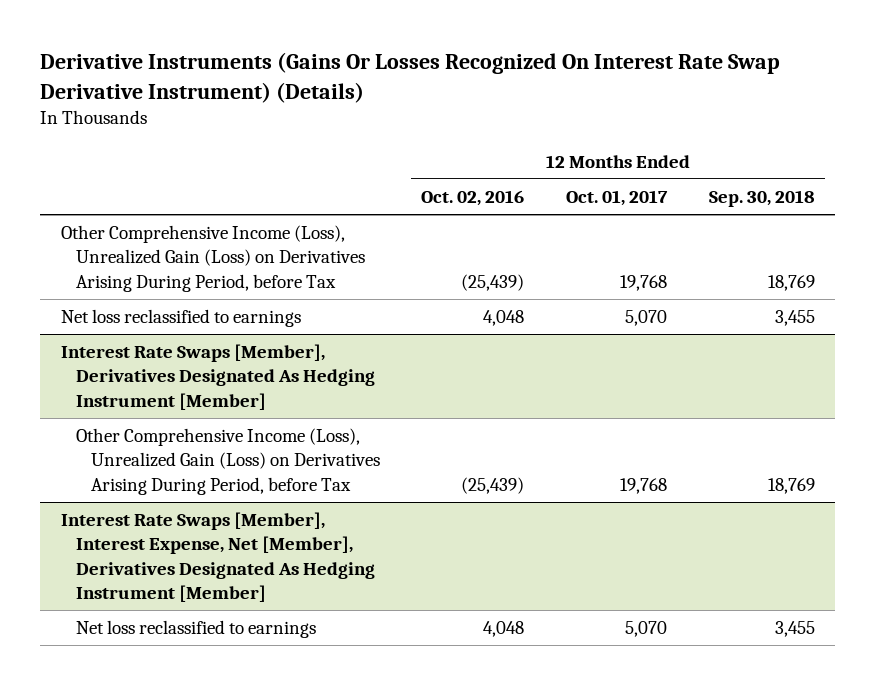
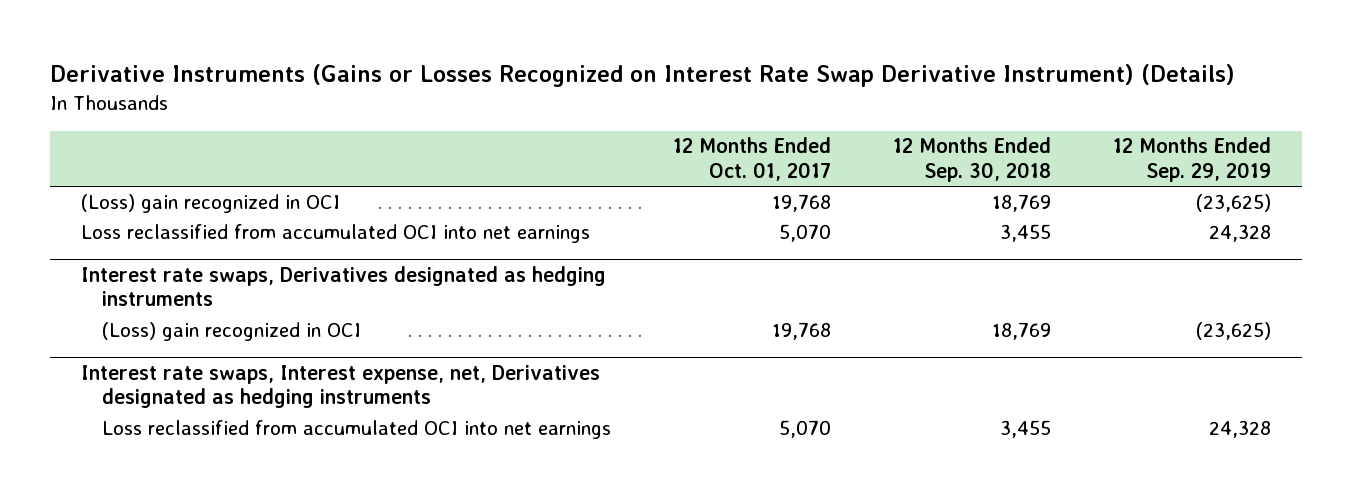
- Derivative Instruments (Gains Or Losses Recognized On Interest Rate Swap Derivative Instrument) (Details)
+ Derivative Instruments (Gains or Losses Recognized on Interest Rate Swap Derivative Instrument) (Details)
- | 12 Months Ended Oct. 02, 2016 | 12 Months Ended Oct. 01, 2017 | 12 Months Ended Sep. 30, 2018
+ | 12 Months Ended Oct. 01, 2017 | 12 Months Ended Sep. 30, 2018 | 12 Months Ended Sep. 29, 2019
- Other Comprehensive Income (Loss), Unrealized Gain (Loss) on Derivatives Arising During Period, before Tax | (25,439) | 19,768 | 18,769
- Net loss reclassified to earnings | 4,048 | 5,070 | 3,455
- Interest Rate Swaps [Member], Derivatives Designated As Hedging Instrument [Member]
- Other Comprehensive Income (Loss), Unrealized Gain (Loss) on Derivatives Arising During Period, before Tax | (25,439) | 19,768 | 18,769
- Interest Rate Swaps [Member], Interest Expense, Net [Member], Derivatives Designated As Hedging Instrument [Member]
- Net loss reclassified to earnings | 4,048 | 5,070 | 3,455
+ (Loss) gain recognized in OCI | 19,768 | 18,769 | (23,625)
+ Loss reclassified from accumulated OCI into net earnings | 5,070 | 3,455 | 24,328
+ Interest rate swaps, Derivatives designated as hedging instruments
+ (Loss) gain recognized in OCI | 19,768 | 18,769 | (23,625)
+ Interest rate swaps, Interest expense, net, Derivatives designated as hedging instruments
+ Loss reclassified from accumulated OCI into net earnings | 5,070 | 3,455 | 24,328

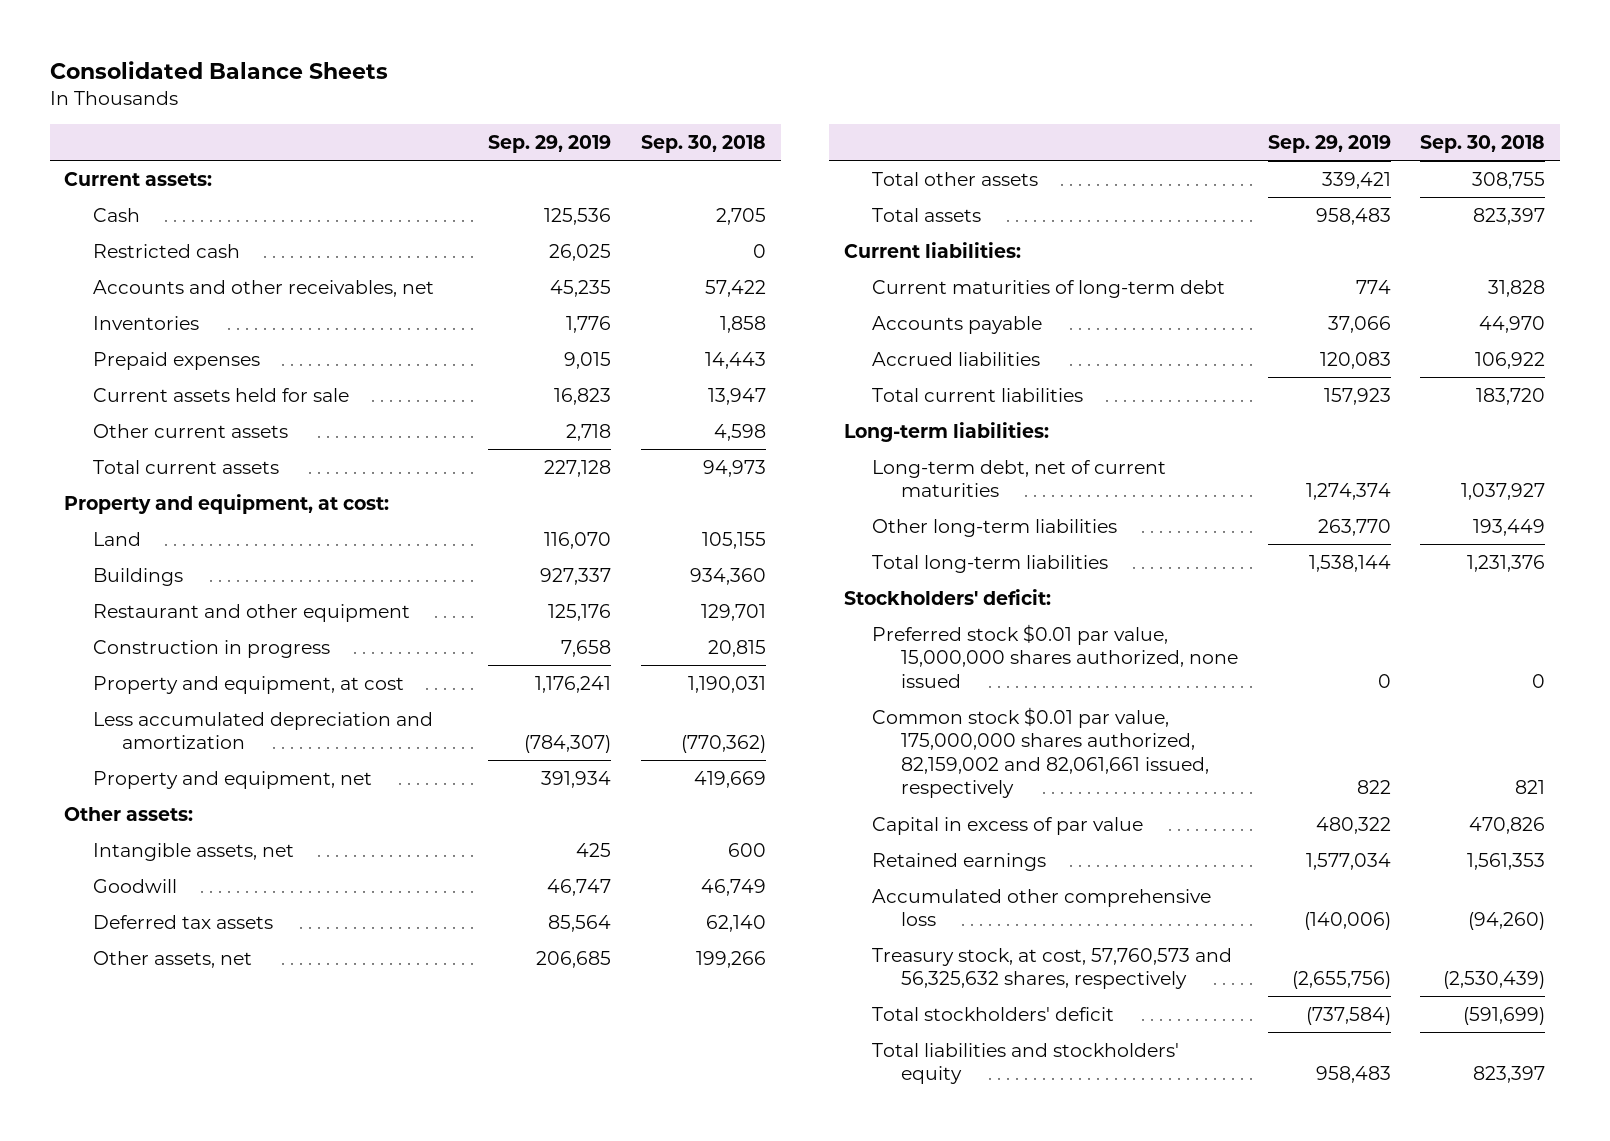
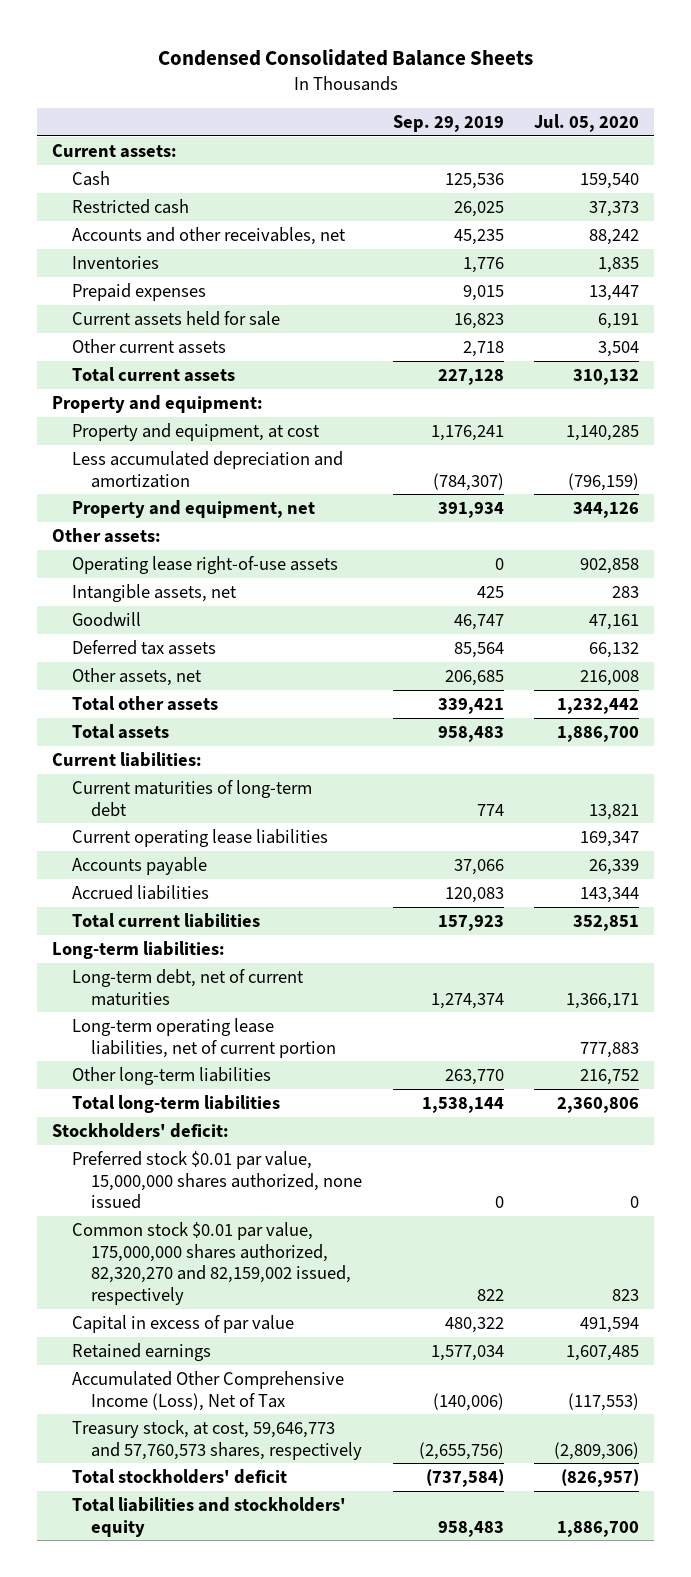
- Consolidated Balance Sheets
+ Condensed Consolidated Balance Sheets
- | Sep. 29, 2019 | Sep. 30, 2018
+ | Sep. 29, 2019 | Jul. 05, 2020
- Property and equipment, at cost:
- Land | 116,070 | 105,155
- Buildings | 927,337 | 934,360
- Restaurant and other equipment | 125,176 | 129,701
- Construction in progress | 7,658 | 20,815
+ Property and equipment:
+ Operating lease right-of-use assets | 0 | 902,858
+ Current operating lease liabilities | | 169,347
+ Long-term operating lease liabilities, net of current portion | | 777,883
- Common stock $0.01 par value, 175,000,000 shares authorized, 82,159,002 and 82,061,661 issued, respectively | 822 | 821
+ Common stock $0.01 par value, 175,000,000 shares authorized, 82,320,270 and 82,159,002 issued, respectively | 822 | 823
- Accumulated other comprehensive loss | (140,006) | (94,260)
- Treasury stock, at cost, 57,760,573 and 56,325,632 shares, respectively | (2,655,756) | (2,530,439)
+ Accumulated Other Comprehensive Income (Loss), Net of Tax | (140,006) | (117,553)
+ Treasury stock, at cost, 59,646,773 and 57,760,573 shares, respectively | (2,655,756) | (2,809,306)

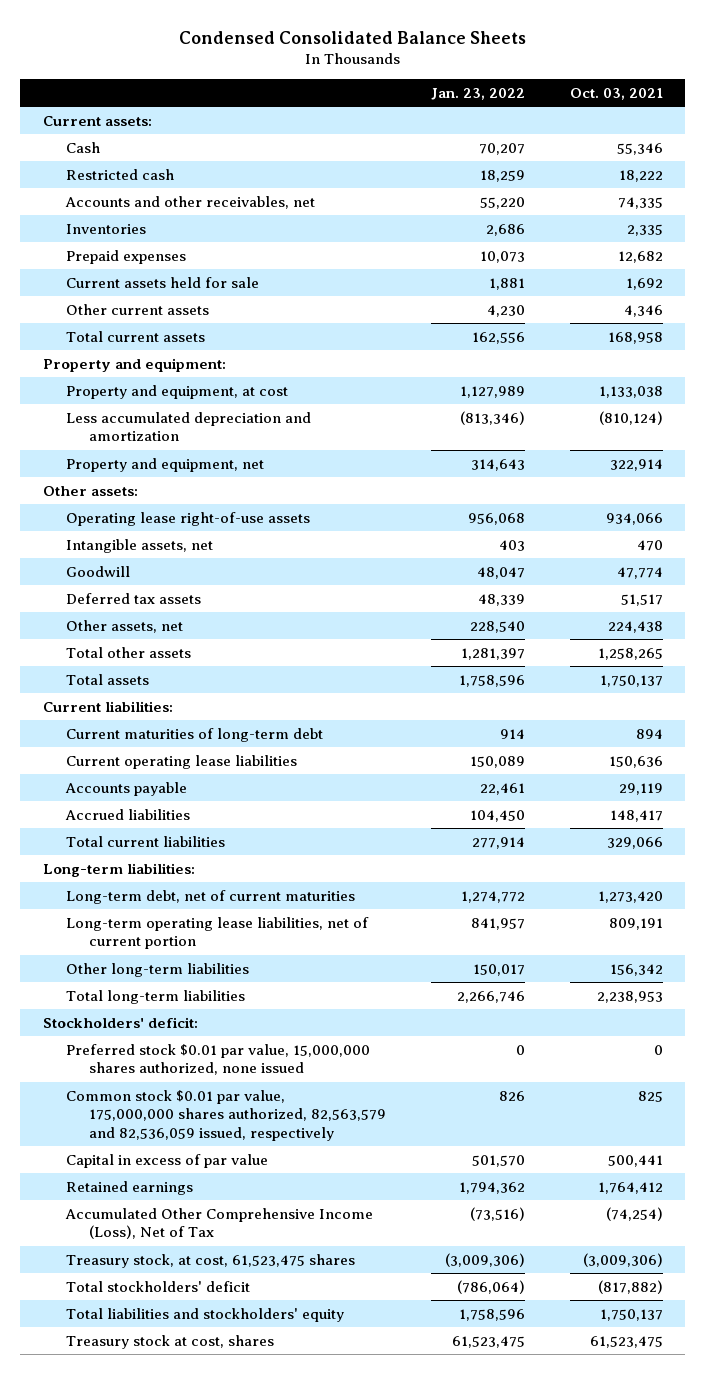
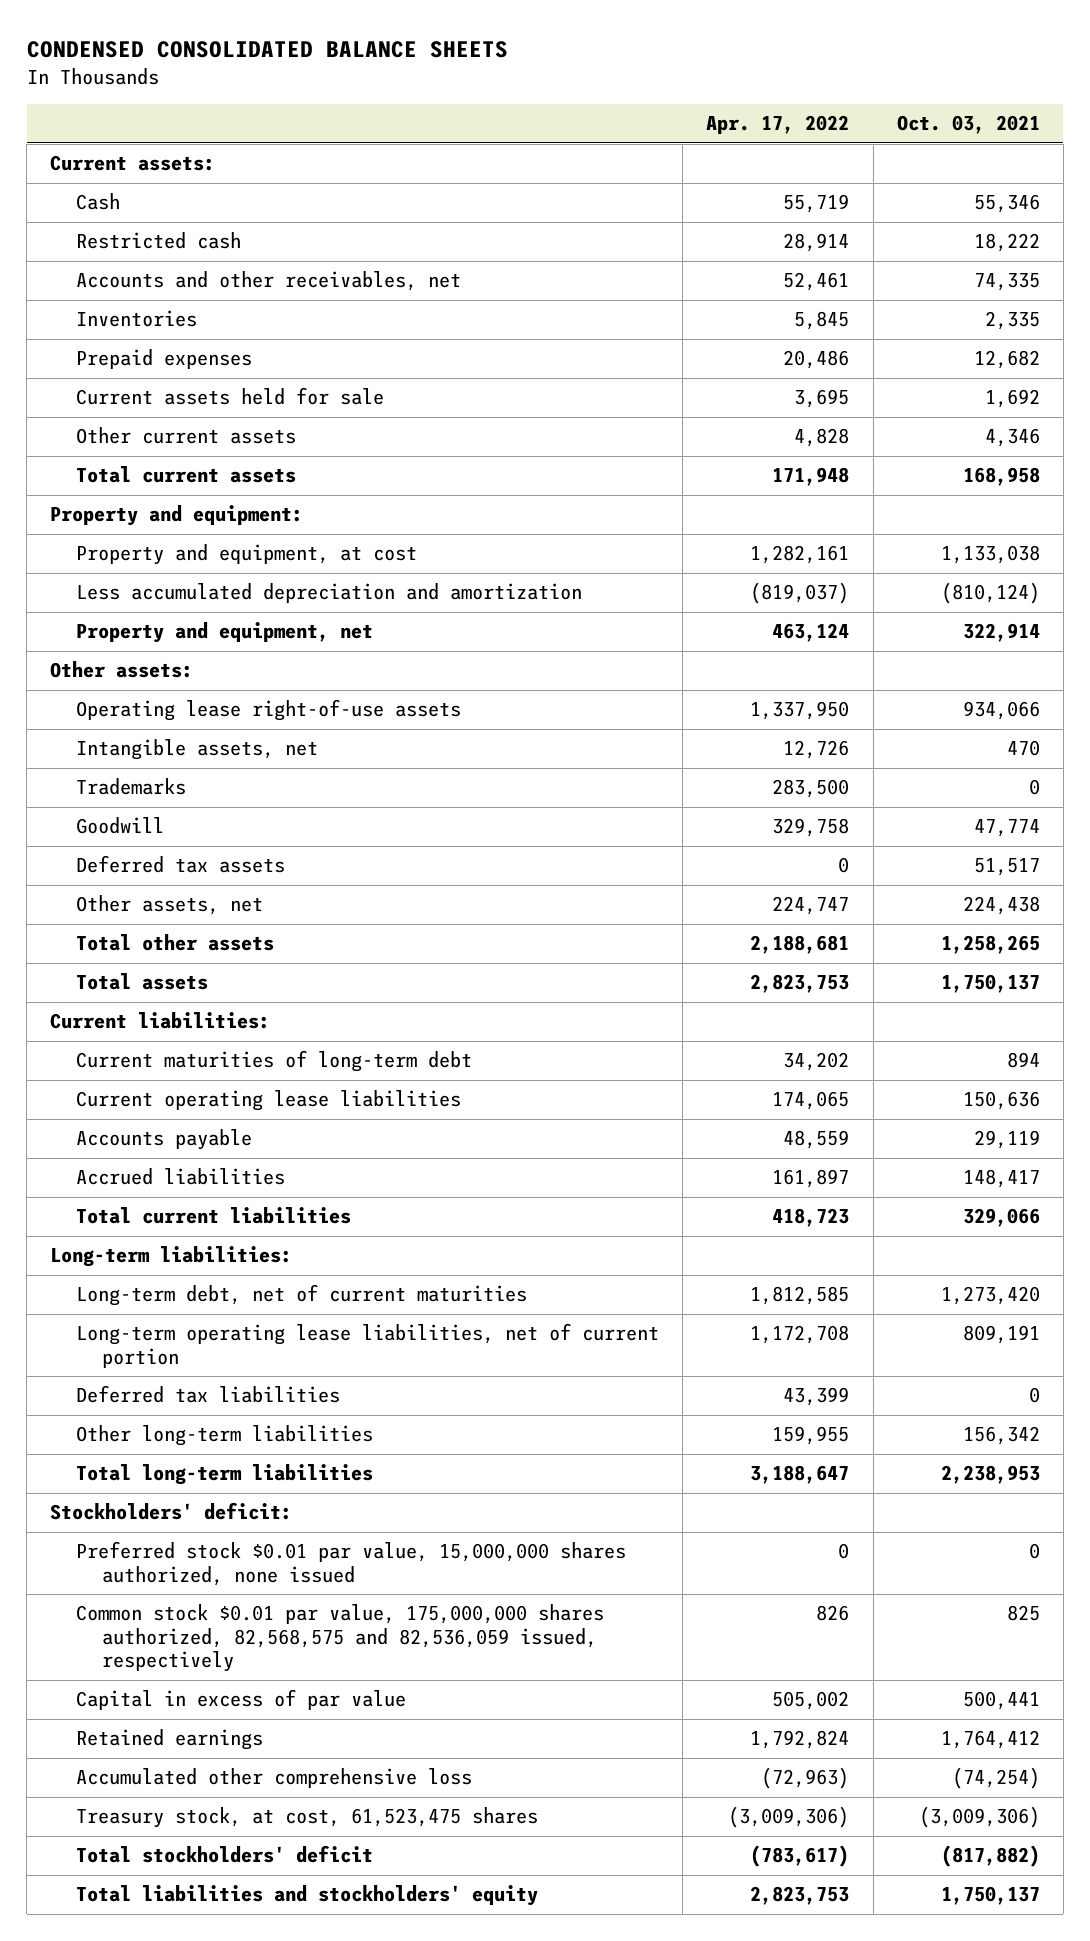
- Condensed Consolidated Balance Sheets
+ CONDENSED CONSOLIDATED BALANCE SHEETS
- | Jan. 23, 2022 | Oct. 03, 2021
+ | Apr. 17, 2022 | Oct. 03, 2021
+ Trademarks | 283,500 | 0
+ Deferred tax liabilities | 43,399 | 0
- Common stock $0.01 par value, 175,000,000 shares authorized, 82,563,579 and 82,536,059 issued, respectively | 826 | 825
+ Common stock $0.01 par value, 175,000,000 shares authorized, 82,568,575 and 82,536,059 issued, respectively | 826 | 825
- Accumulated Other Comprehensive Income (Loss), Net of Tax | (73,516) | (74,254)
+ Accumulated other comprehensive loss | (72,963) | (74,254)
- Treasury stock at cost, shares | 61,523,475 | 61,523,475

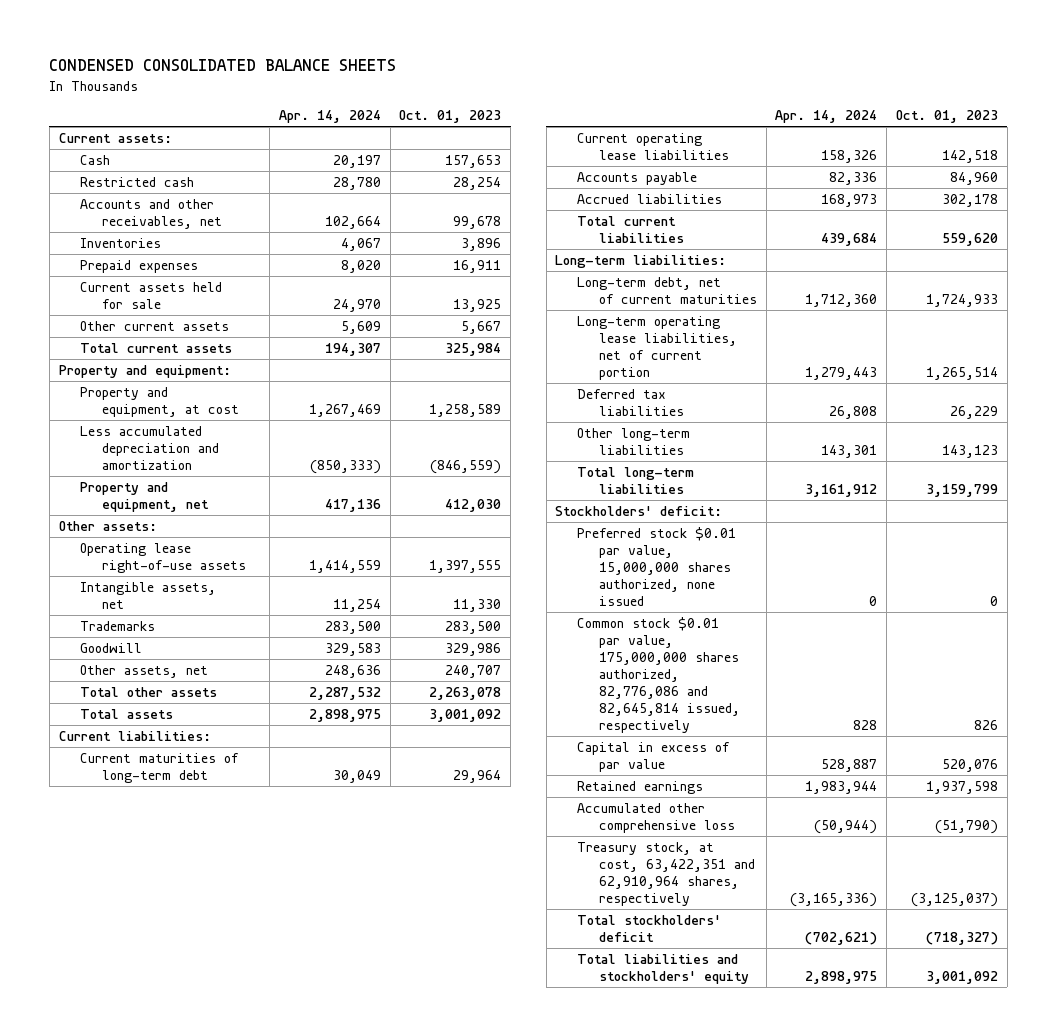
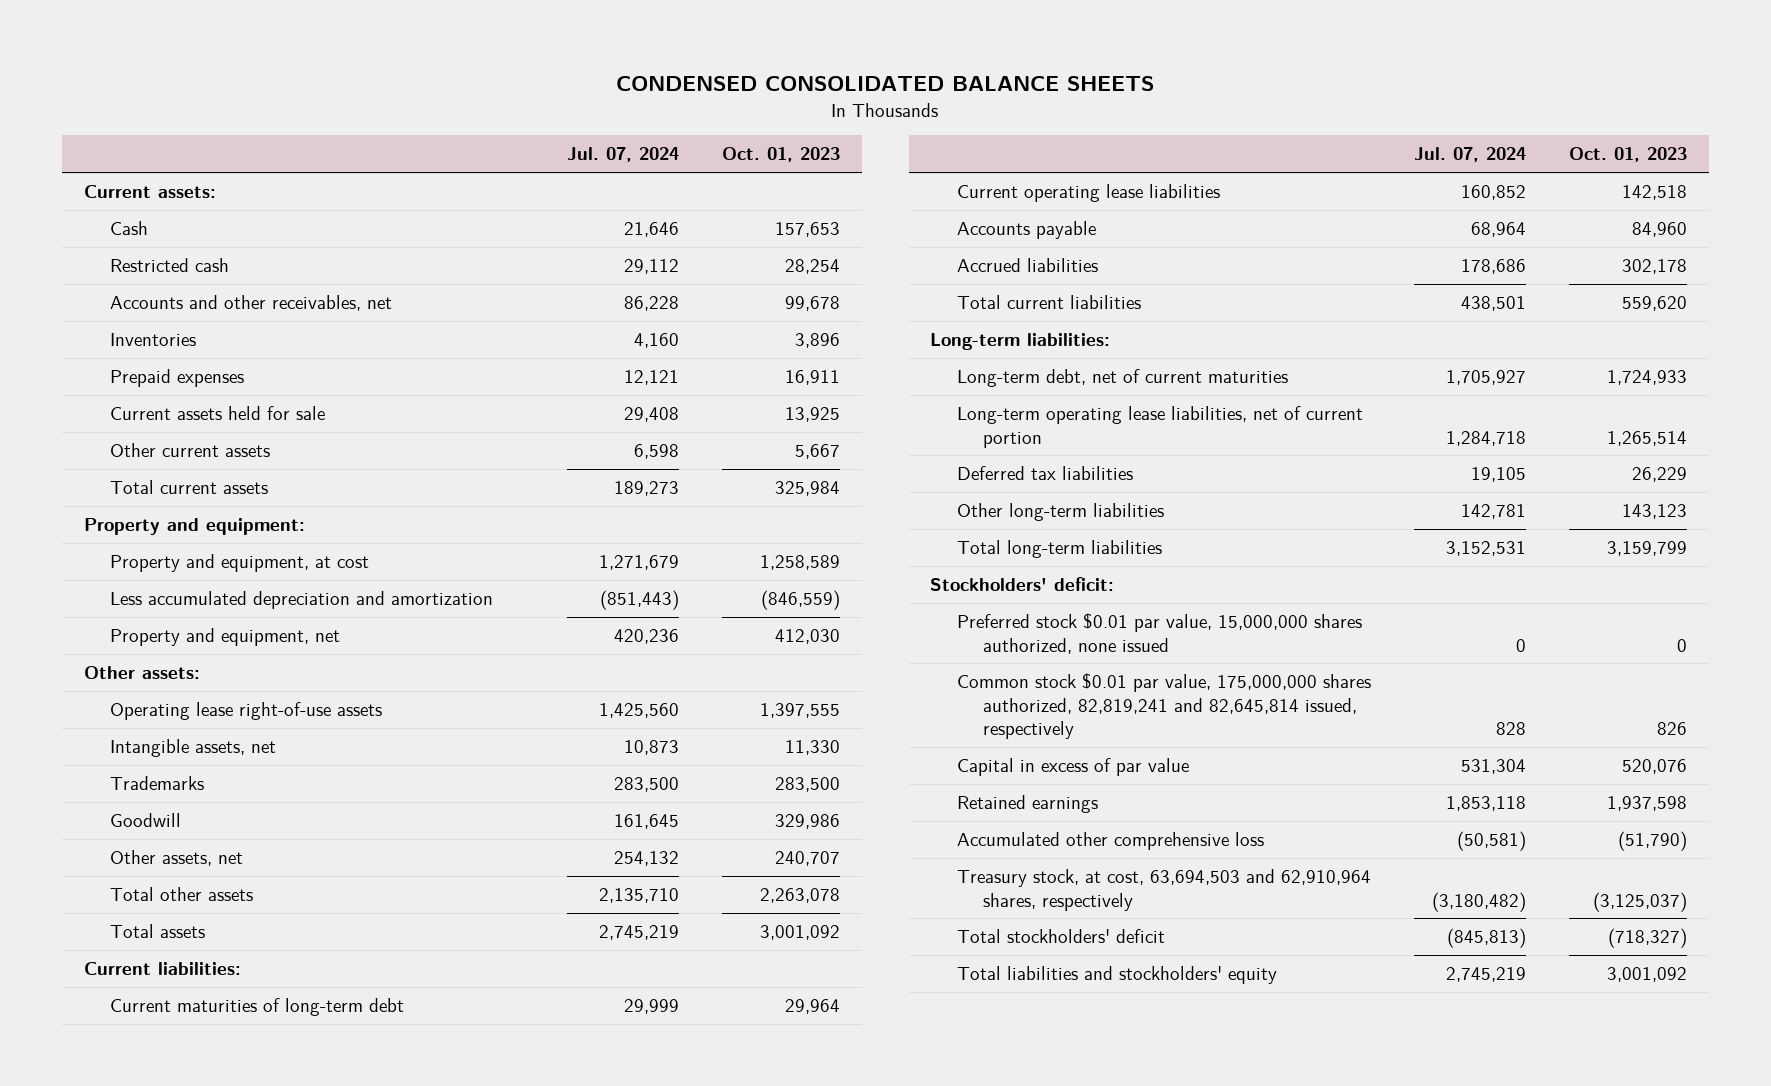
- | Apr. 14, 2024 | Oct. 01, 2023
+ | Jul. 07, 2024 | Oct. 01, 2023
- Common stock $0.01 par value, 175,000,000 shares authorized, 82,776,086 and 82,645,814 issued, respectively | 828 | 826
+ Common stock $0.01 par value, 175,000,000 shares authorized, 82,819,241 and 82,645,814 issued, respectively | 828 | 826
- Treasury stock, at cost, 63,422,351 and 62,910,964 shares, respectively | (3,165,336) | (3,125,037)
+ Treasury stock, at cost, 63,694,503 and 62,910,964 shares, respectively | (3,180,482) | (3,125,037)

